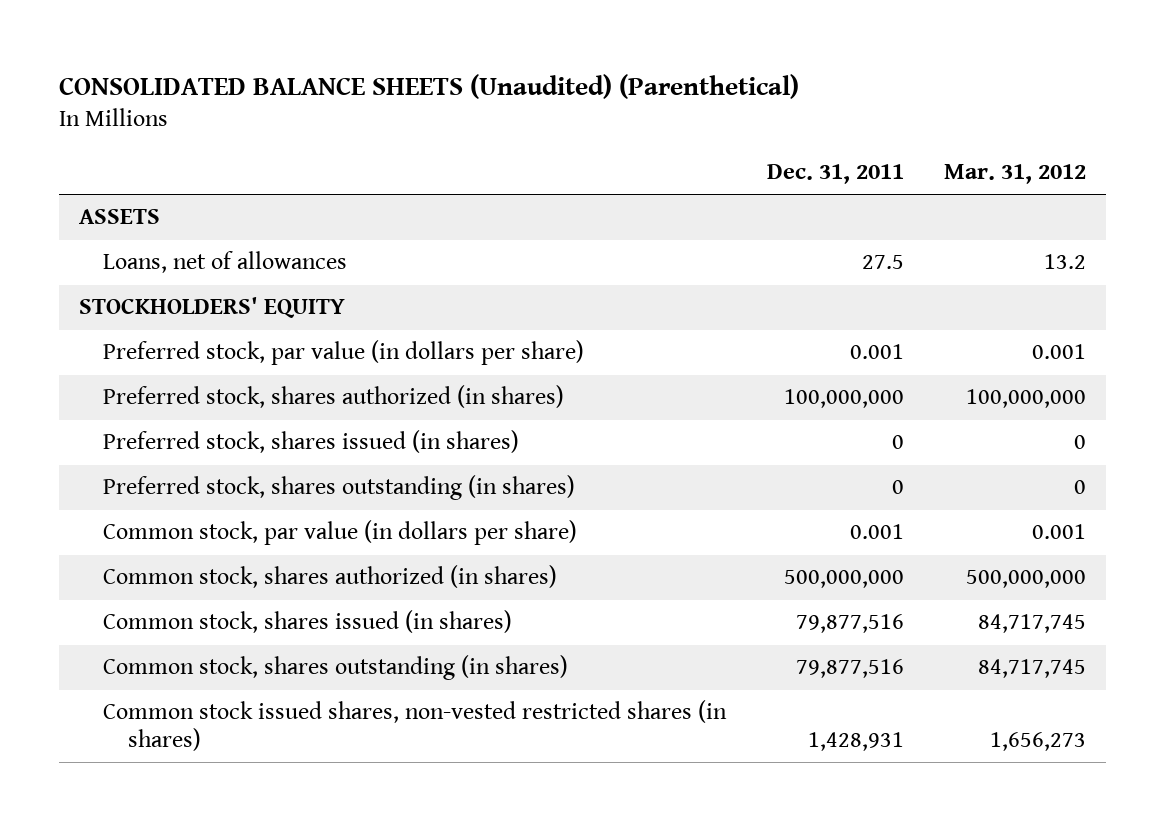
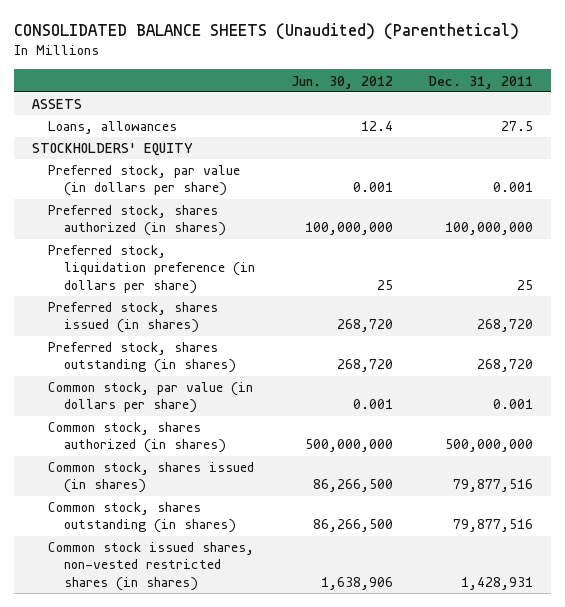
- | Dec. 31, 2011 | Mar. 31, 2012
+ | Jun. 30, 2012 | Dec. 31, 2011
- Loans, net of allowances | 27.5 | 13.2
+ Loans, allowances | 12.4 | 27.5
- Preferred stock, shares issued (in shares) | 0 | 0
- Preferred stock, shares outstanding (in shares) | 0 | 0
+ Preferred stock, liquidation preference (in dollars per share) | 25 | 25
+ Preferred stock, shares issued (in shares) | 268,720 | 268,720
+ Preferred stock, shares outstanding (in shares) | 268,720 | 268,720

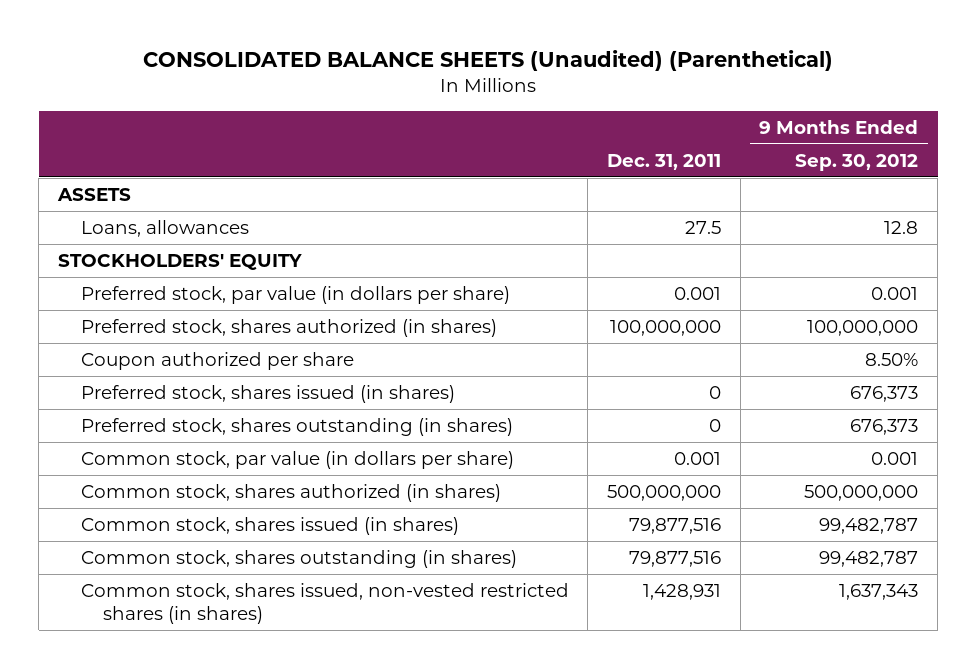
- | Jun. 30, 2012 | Dec. 31, 2011
+ | Dec. 31, 2011 | 9 Months Ended Sep. 30, 2012
- Preferred stock, liquidation preference (in dollars per share) | 25 | 25
- Preferred stock, shares issued (in shares) | 268,720 | 268,720
- Preferred stock, shares outstanding (in shares) | 268,720 | 268,720
+ Coupon authorized per share | | 8.50%
+ Preferred stock, shares issued (in shares) | 0 | 676,373
+ Preferred stock, shares outstanding (in shares) | 0 | 676,373
- Common stock issued shares, non-vested restricted shares (in shares) | 1,638,906 | 1,428,931
+ Common stock, shares issued, non-vested restricted shares (in shares) | 1,428,931 | 1,637,343

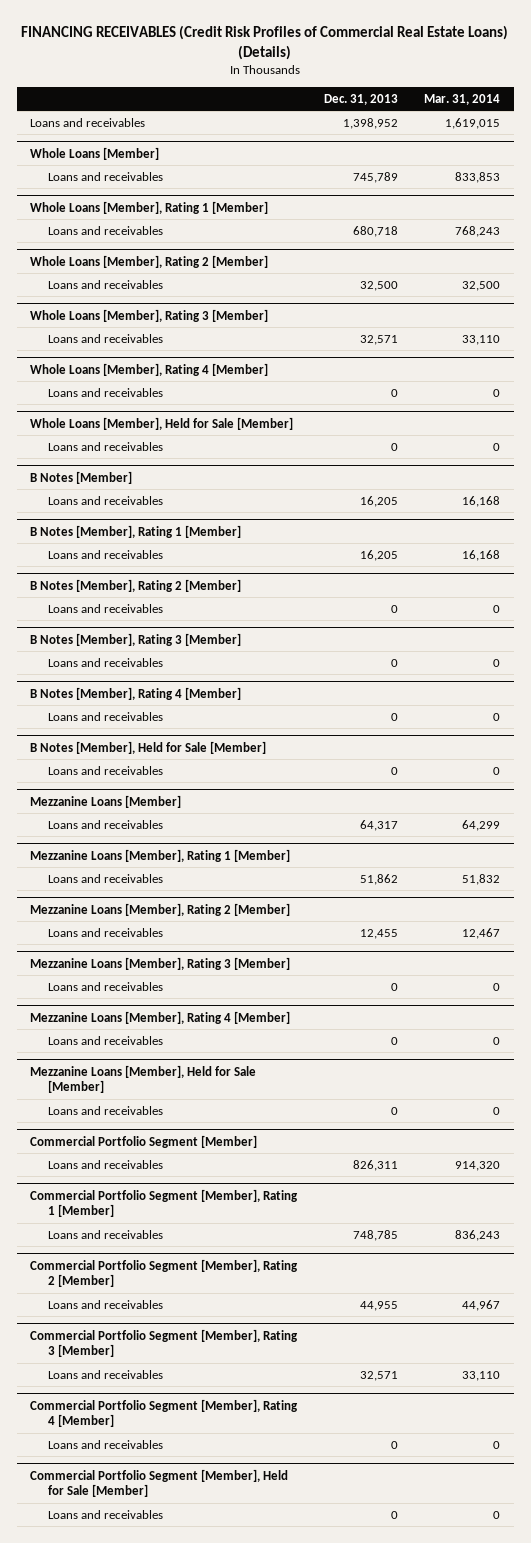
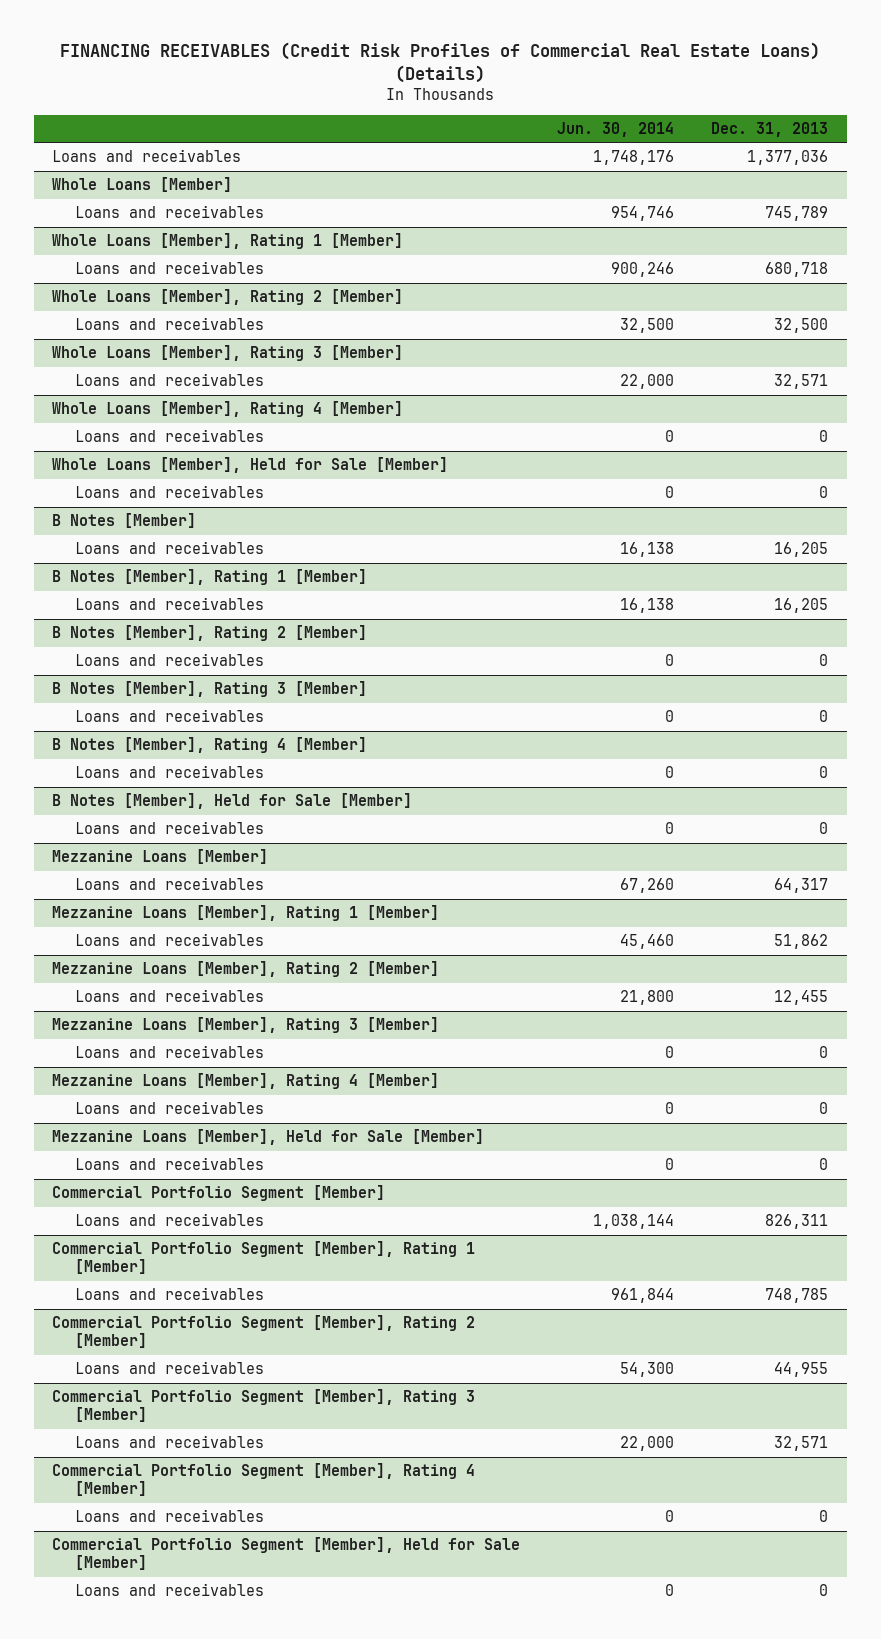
- | Dec. 31, 2013 | Mar. 31, 2014
+ | Jun. 30, 2014 | Dec. 31, 2013
- Loans and receivables | 1,398,952 | 1,619,015
+ Loans and receivables | 1,748,176 | 1,377,036

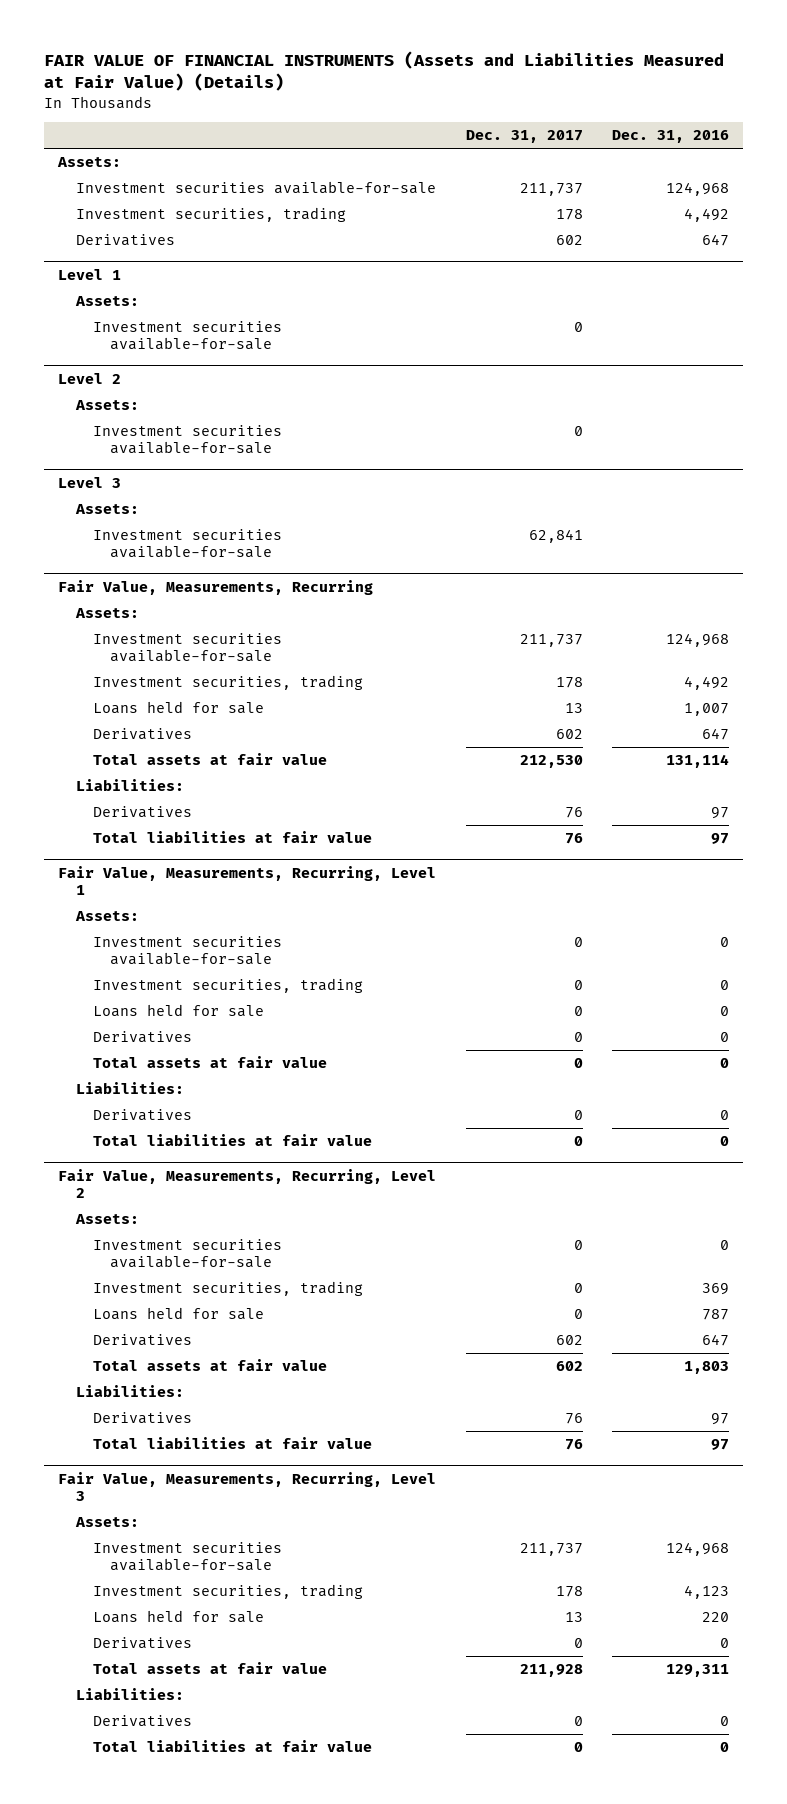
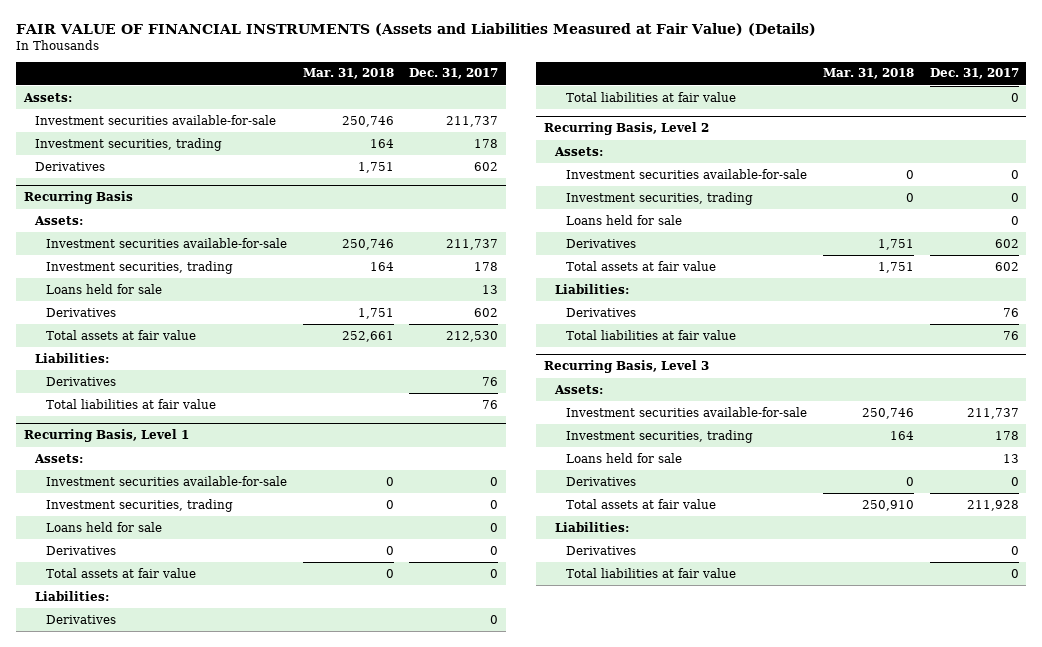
- | Dec. 31, 2017 | Dec. 31, 2016
+ | Mar. 31, 2018 | Dec. 31, 2017
- Level 1
- Assets:
- Investment securities available-for-sale | 0 |
- Level 2
- Assets:
- Investment securities available-for-sale | 0 |
- Level 3
- Assets:
- Investment securities available-for-sale | 62,841 |
- Fair Value, Measurements, Recurring
+ Recurring Basis
- Fair Value, Measurements, Recurring, Level 1
+ Recurring Basis, Level 1
- Fair Value, Measurements, Recurring, Level 2
+ Recurring Basis, Level 2
- Fair Value, Measurements, Recurring, Level 3
+ Recurring Basis, Level 3

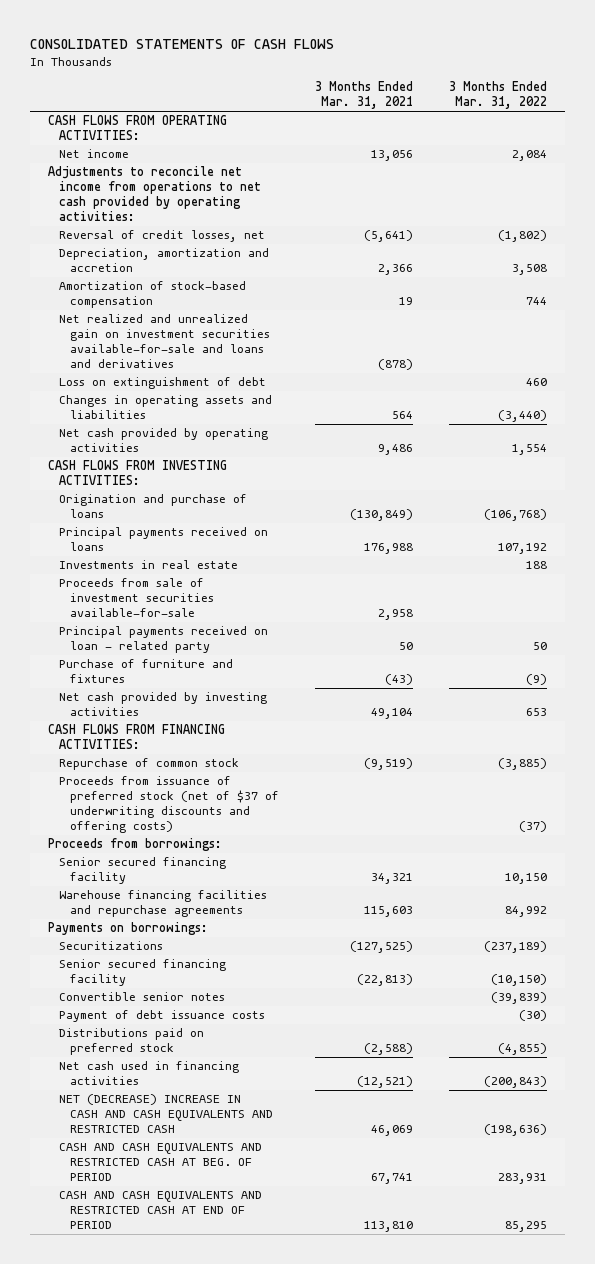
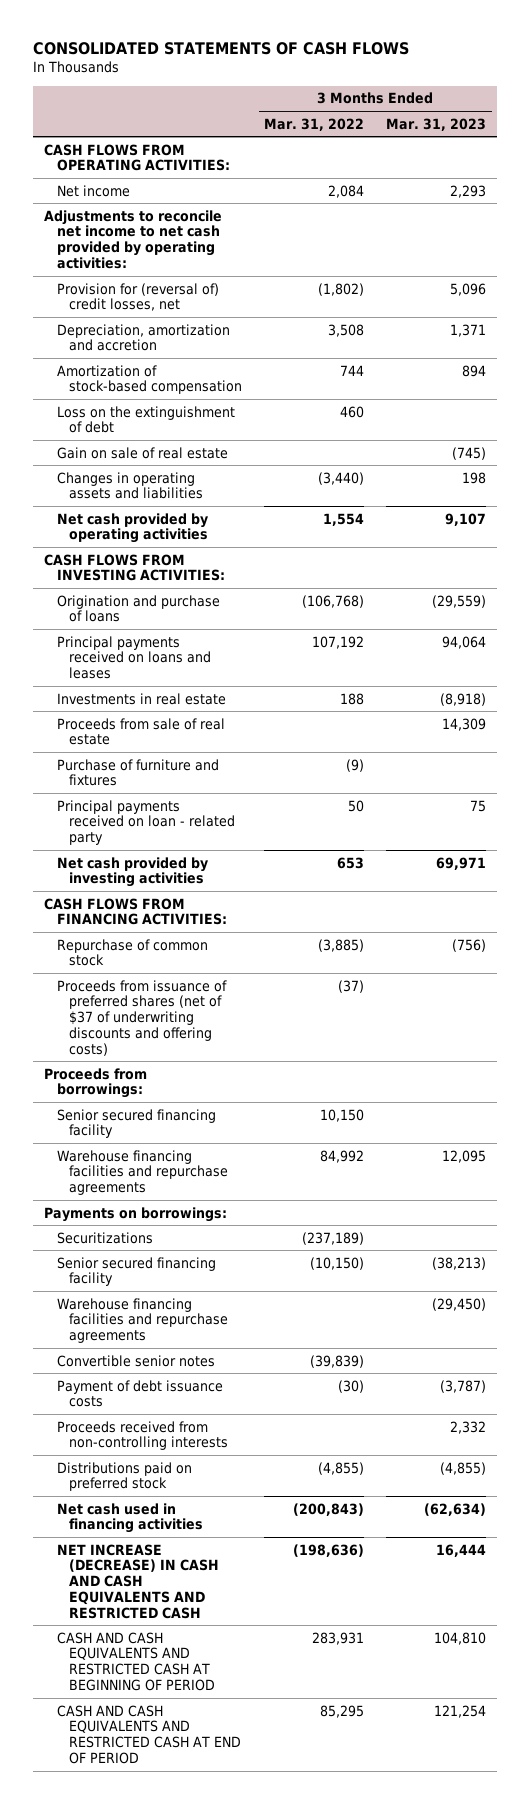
- | 3 Months Ended Mar. 31, 2021 | 3 Months Ended Mar. 31, 2022
+ | 3 Months Ended Mar. 31, 2022 | 3 Months Ended Mar. 31, 2023
- Adjustments to reconcile net income from operations to net cash provided by operating activities:
- Reversal of credit losses, net | (5,641) | (1,802)
+ Adjustments to reconcile net income to net cash provided by operating activities:
+ Provision for (reversal of) credit losses, net | (1,802) | 5,096
- Net realized and unrealized gain on investment securities available-for-sale and loans and derivatives | (878) |
- Loss on extinguishment of debt | | 460
+ Loss on the extinguishment of debt | 460 |
+ Gain on sale of real estate | | (745)
- Principal payments received on loans | 176,988 | 107,192
+ Principal payments received on loans and leases | 107,192 | 94,064
- Proceeds from sale of investment securities available-for-sale | 2,958 |
+ Proceeds from sale of real estate | | 14,309
moved down: Principal payments received on loan - related party | 50 | 75
- Proceeds from issuance of preferred stock (net of $37 of underwriting discounts and offering costs) | | (37)
+ Proceeds from issuance of preferred shares (net of $37 of underwriting discounts and offering costs) | (37) |
+ Warehouse financing facilities and repurchase agreements | | (29,450)
+ Proceeds received from non-controlling interests | | 2,332
- NET (DECREASE) INCREASE IN CASH AND CASH EQUIVALENTS AND RESTRICTED CASH | 46,069 | (198,636)
- CASH AND CASH EQUIVALENTS AND RESTRICTED CASH AT BEG. OF PERIOD | 67,741 | 283,931
+ NET INCREASE (DECREASE) IN CASH AND CASH EQUIVALENTS AND RESTRICTED CASH | (198,636) | 16,444
+ CASH AND CASH EQUIVALENTS AND RESTRICTED CASH AT BEGINNING OF PERIOD | 283,931 | 104,810

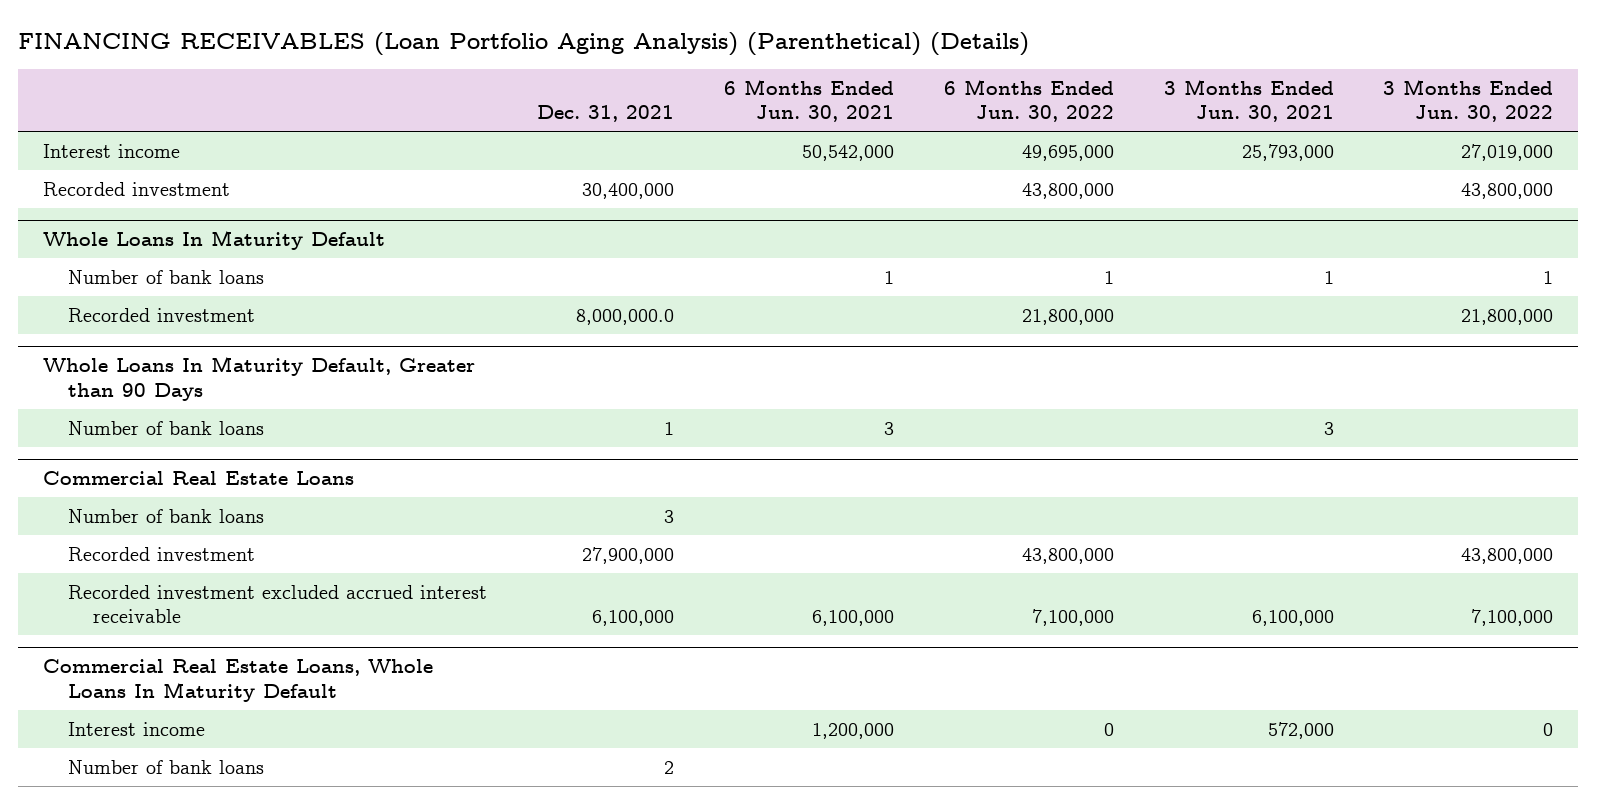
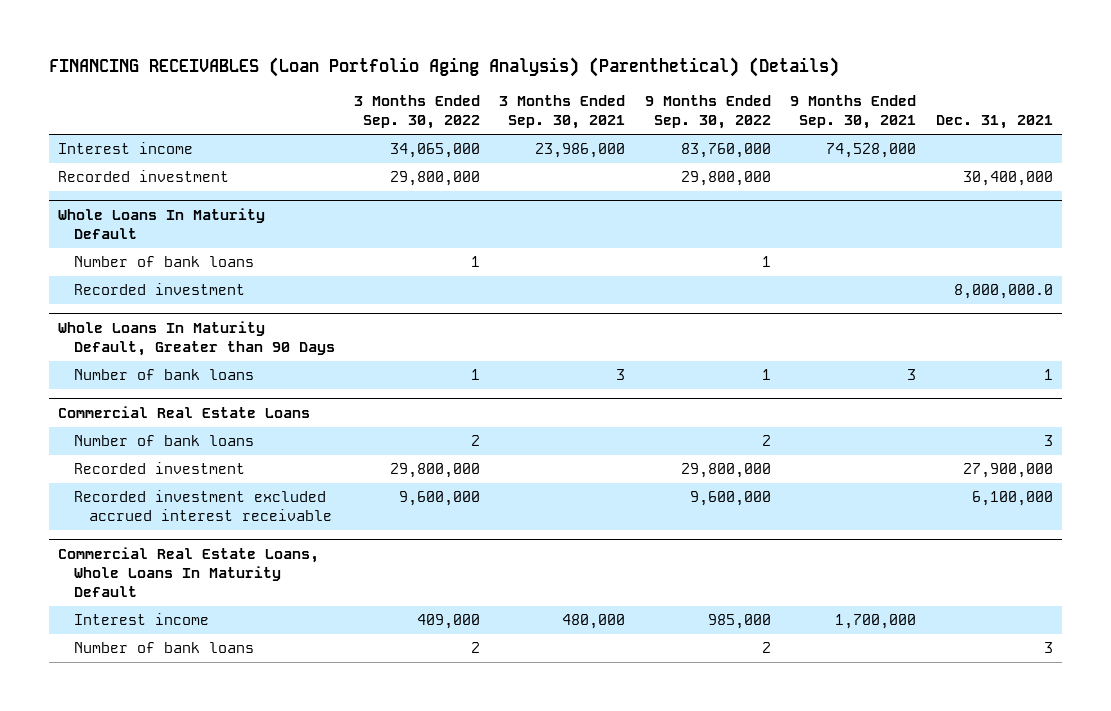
- | Dec. 31, 2021 | 6 Months Ended Jun. 30, 2021 | 6 Months Ended Jun. 30, 2022 | 3 Months Ended Jun. 30, 2021 | 3 Months Ended Jun. 30, 2022
+ | 3 Months Ended Sep. 30, 2022 | 3 Months Ended Sep. 30, 2021 | 9 Months Ended Sep. 30, 2022 | 9 Months Ended Sep. 30, 2021 | Dec. 31, 2021
@ Commercial Real Estate Loans, Whole Loans In Maturity Default
- Number of bank loans | 2 | | | |
+ Number of bank loans | 2 | | 2 | | 3

